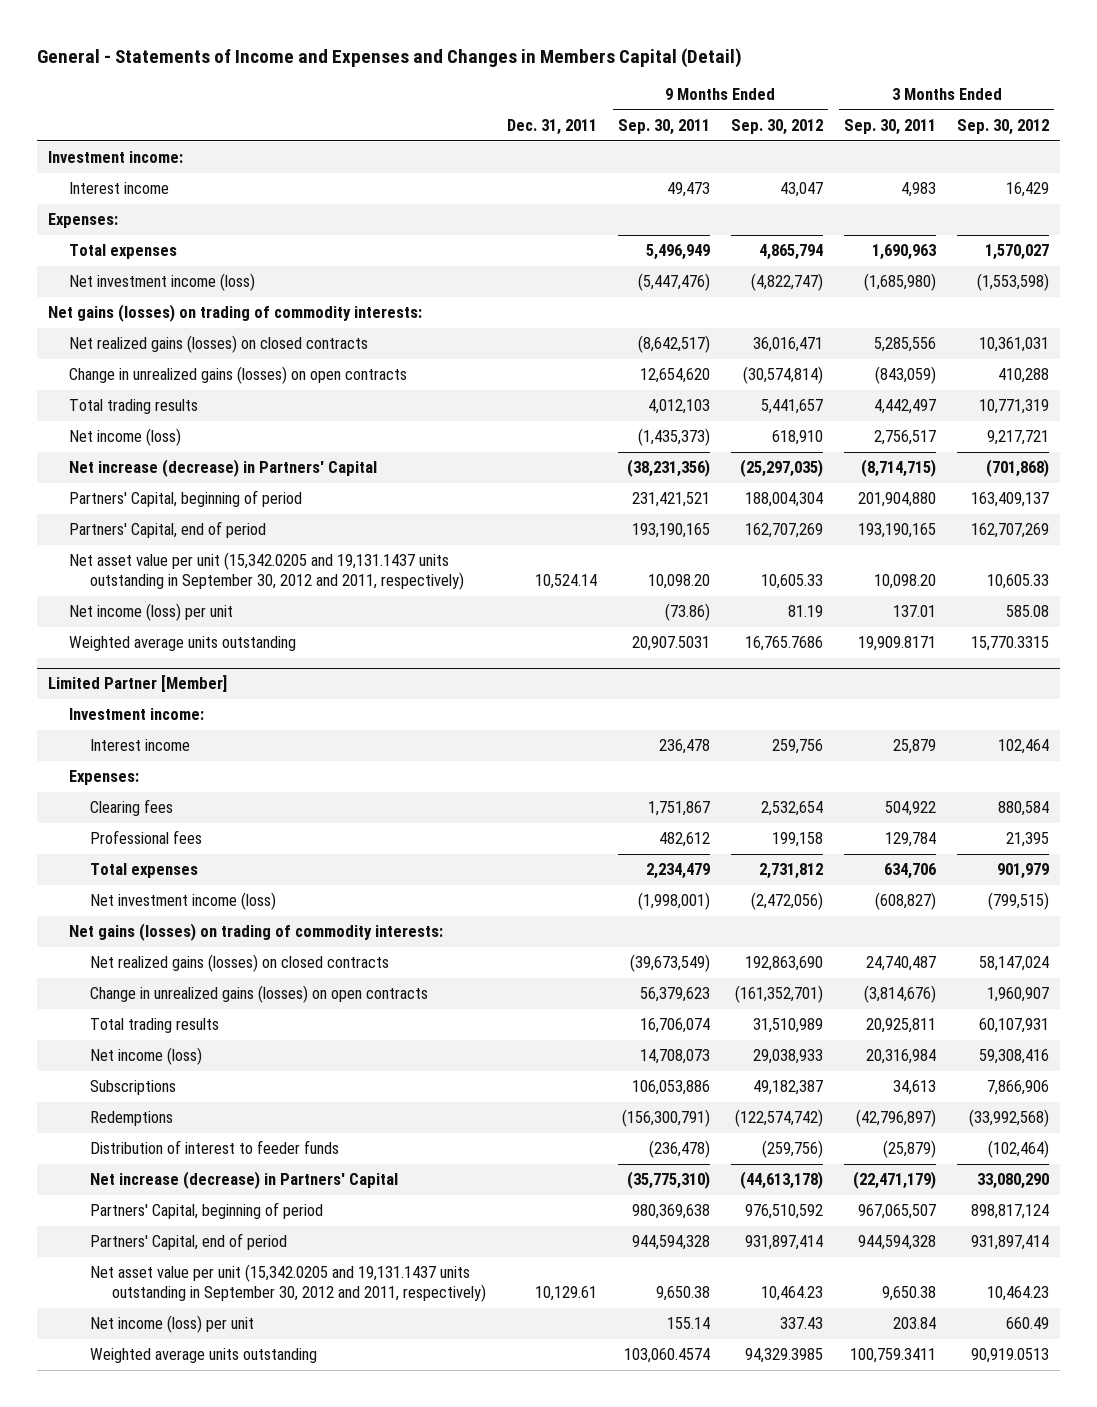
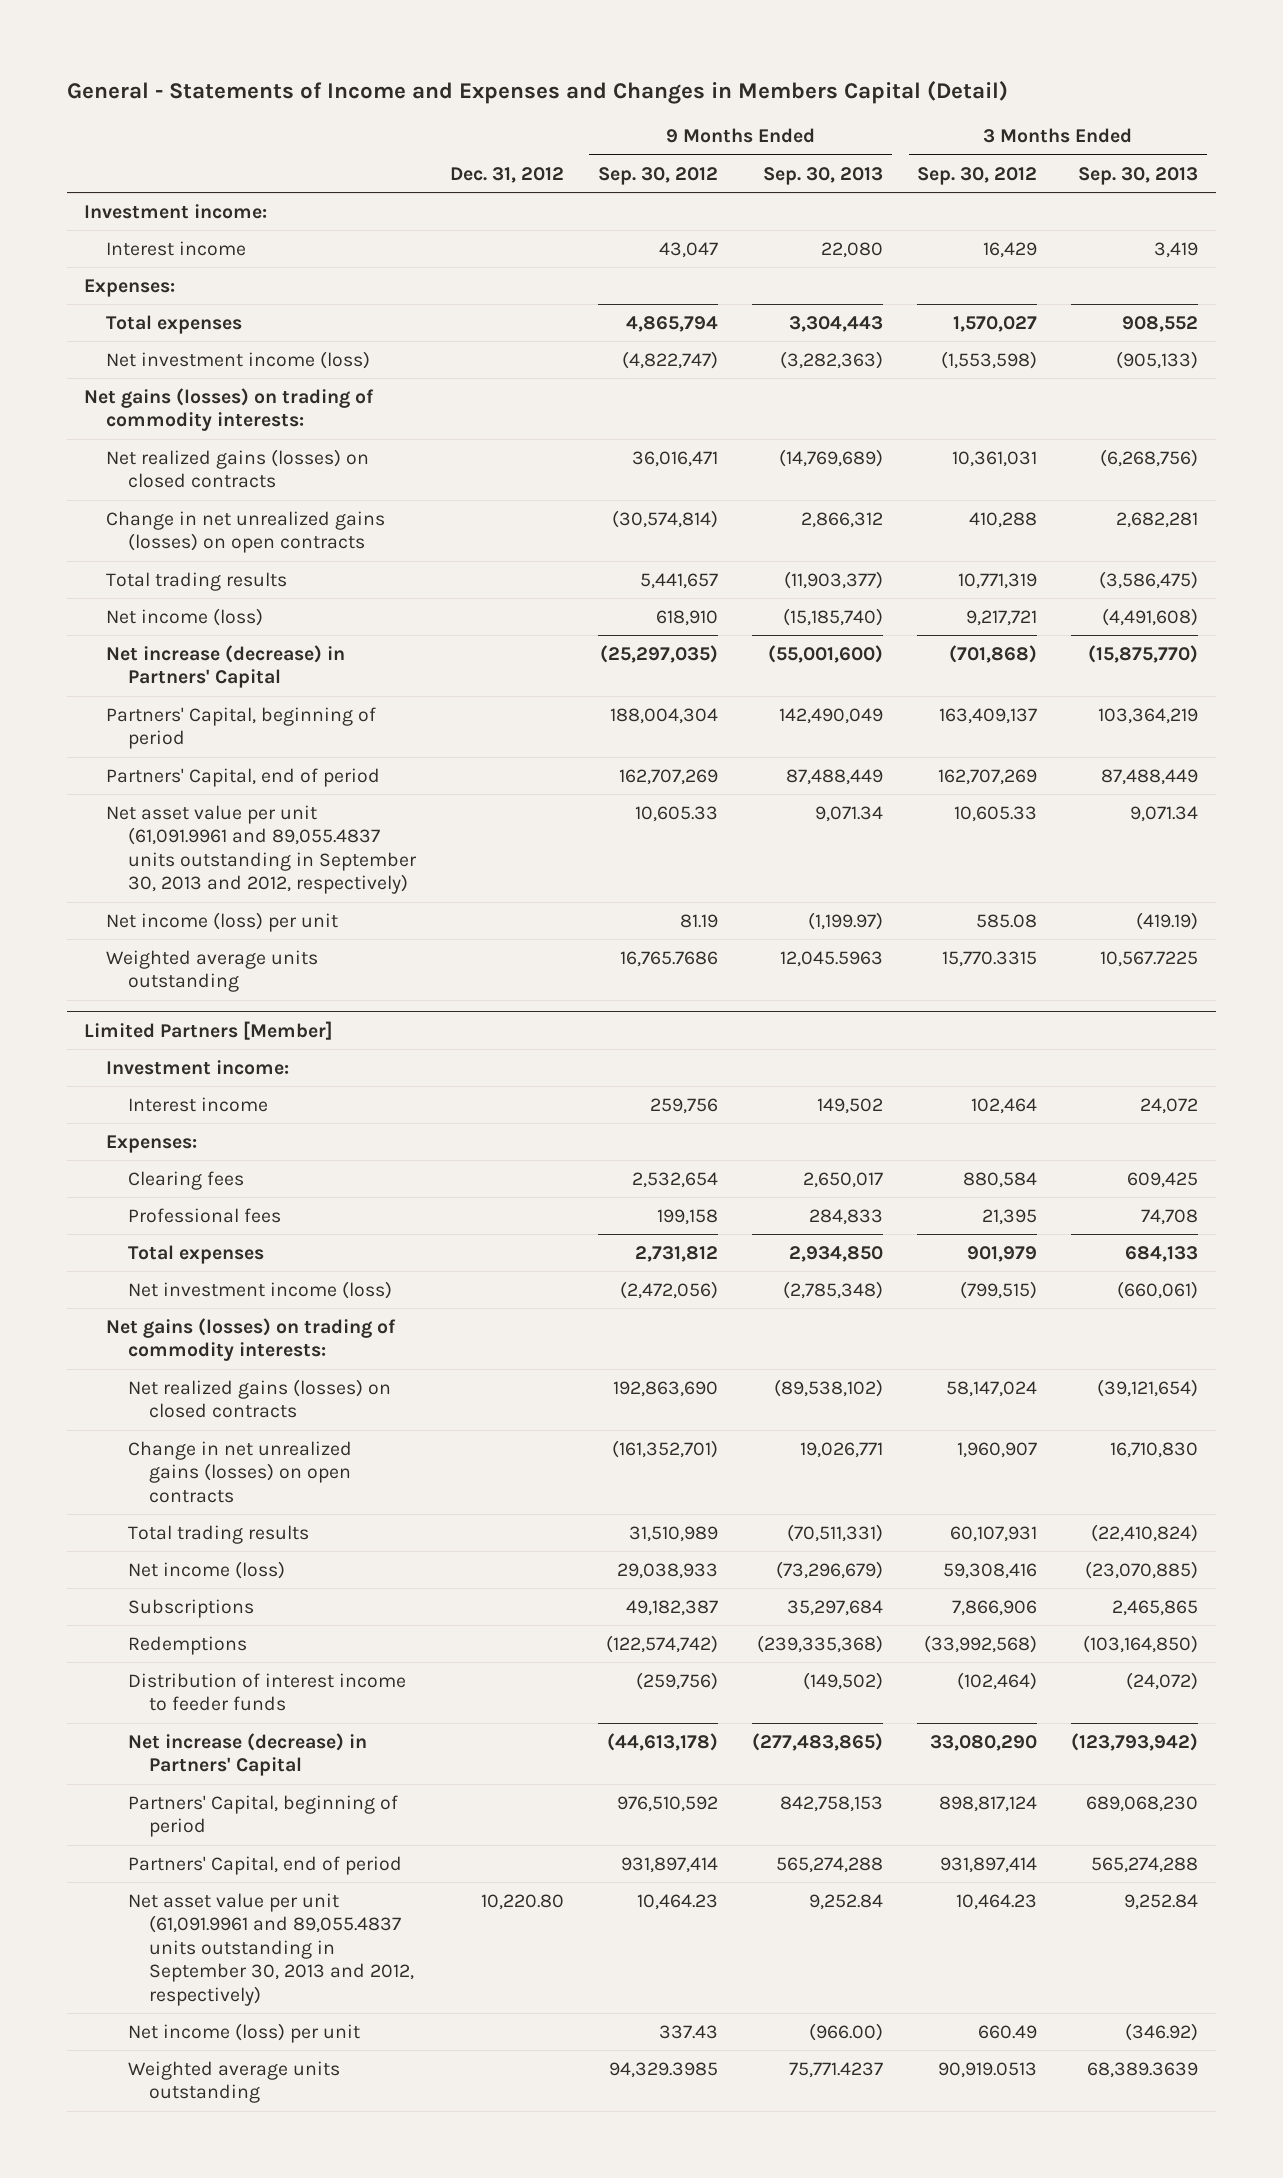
- | Dec. 31, 2011 | 9 Months Ended Sep. 30, 2011 | 9 Months Ended Sep. 30, 2012 | 3 Months Ended Sep. 30, 2011 | 3 Months Ended Sep. 30, 2012
+ | Dec. 31, 2012 | 9 Months Ended Sep. 30, 2012 | 9 Months Ended Sep. 30, 2013 | 3 Months Ended Sep. 30, 2012 | 3 Months Ended Sep. 30, 2013
- Change in unrealized gains (losses) on open contracts | | 12,654,620 | (30,574,814) | (843,059) | 410,288
+ Change in net unrealized gains (losses) on open contracts | | (30,574,814) | 2,866,312 | 410,288 | 2,682,281
- Net asset value per unit (15,342.0205 and 19,131.1437 units outstanding in September 30, 2012 and 2011, respectively) | 10,524.14 | 10,098.20 | 10,605.33 | 10,098.20 | 10,605.33
+ Net asset value per unit (61,091.9961 and 89,055.4837 units outstanding in September 30, 2013 and 2012, respectively) | | 10,605.33 | 9,071.34 | 10,605.33 | 9,071.34
- Limited Partner [Member]
+ Limited Partners [Member]
- Change in unrealized gains (losses) on open contracts | | 56,379,623 | (161,352,701) | (3,814,676) | 1,960,907
+ Change in net unrealized gains (losses) on open contracts | | (161,352,701) | 19,026,771 | 1,960,907 | 16,710,830
- Distribution of interest to feeder funds | | (236,478) | (259,756) | (25,879) | (102,464)
+ Distribution of interest income to feeder funds | | (259,756) | (149,502) | (102,464) | (24,072)
- Net asset value per unit (15,342.0205 and 19,131.1437 units outstanding in September 30, 2012 and 2011, respectively) | 10,129.61 | 9,650.38 | 10,464.23 | 9,650.38 | 10,464.23
+ Net asset value per unit (61,091.9961 and 89,055.4837 units outstanding in September 30, 2013 and 2012, respectively) | 10,220.80 | 10,464.23 | 9,252.84 | 10,464.23 | 9,252.84

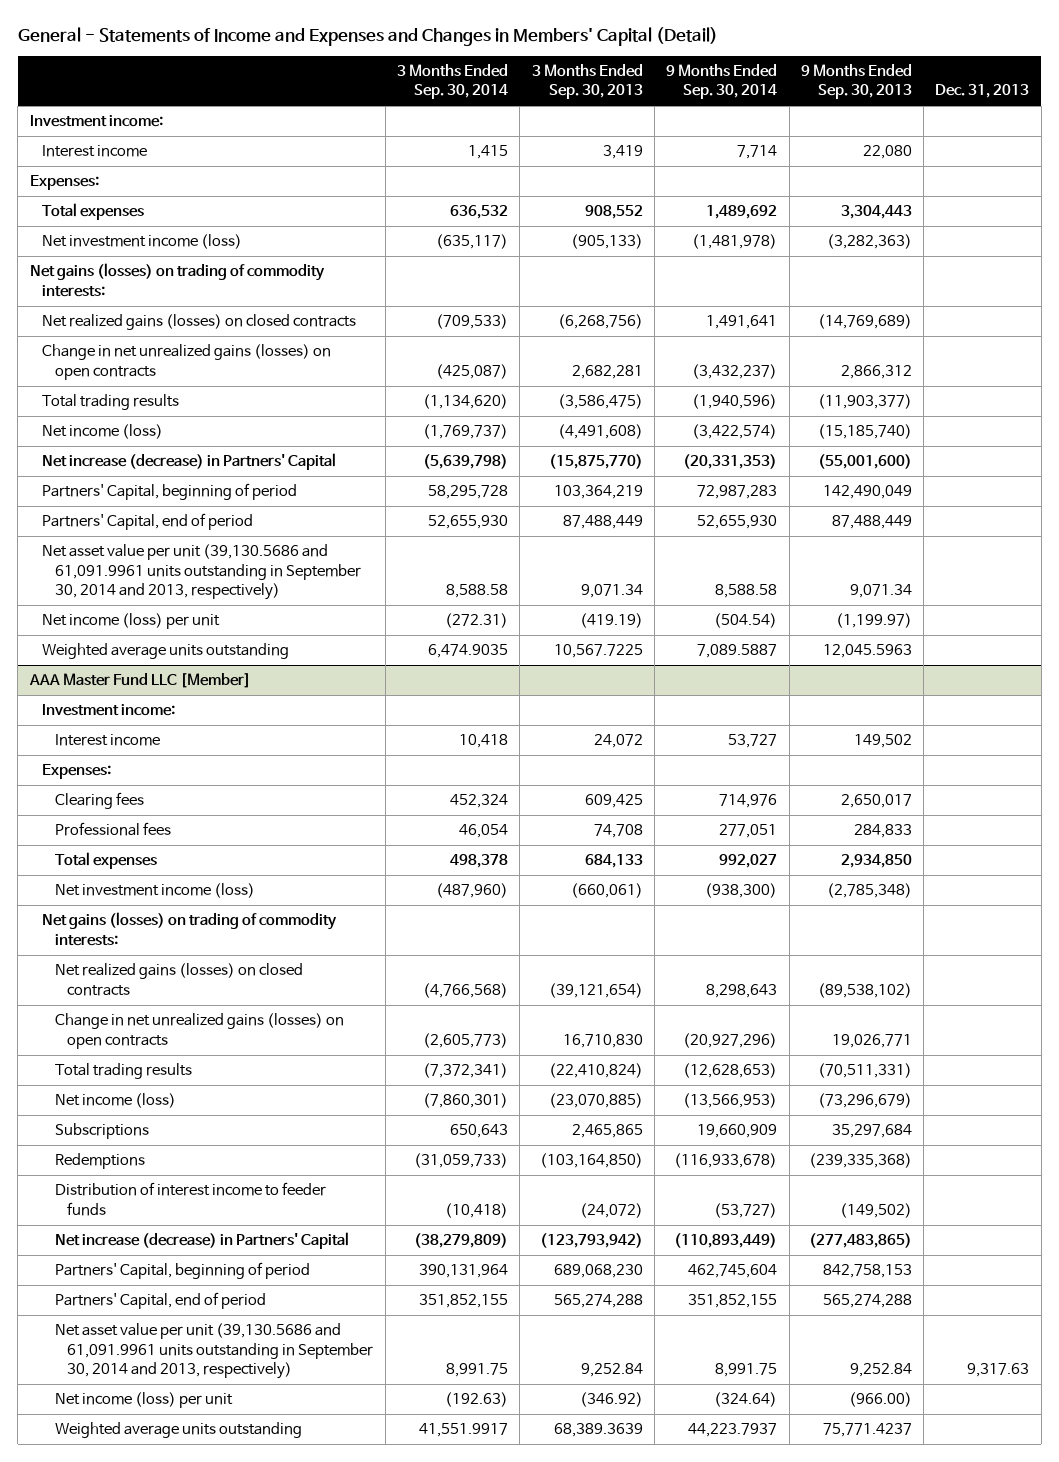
- General - Statements of Income and Expenses and Changes in Members Capital (Detail)
+ General - Statements of Income and Expenses and Changes in Members' Capital (Detail)
- | Dec. 31, 2012 | 9 Months Ended Sep. 30, 2012 | 9 Months Ended Sep. 30, 2013 | 3 Months Ended Sep. 30, 2012 | 3 Months Ended Sep. 30, 2013
+ | 3 Months Ended Sep. 30, 2014 | 3 Months Ended Sep. 30, 2013 | 9 Months Ended Sep. 30, 2014 | 9 Months Ended Sep. 30, 2013 | Dec. 31, 2013
- Net asset value per unit (61,091.9961 and 89,055.4837 units outstanding in September 30, 2013 and 2012, respectively) | | 10,605.33 | 9,071.34 | 10,605.33 | 9,071.34
+ Net asset value per unit (39,130.5686 and 61,091.9961 units outstanding in September 30, 2014 and 2013, respectively) | 8,588.58 | 9,071.34 | 8,588.58 | 9,071.34 |
- Limited Partners [Member]
+ AAA Master Fund LLC [Member]
- Net asset value per unit (61,091.9961 and 89,055.4837 units outstanding in September 30, 2013 and 2012, respectively) | 10,220.80 | 10,464.23 | 9,252.84 | 10,464.23 | 9,252.84
+ Net asset value per unit (39,130.5686 and 61,091.9961 units outstanding in September 30, 2014 and 2013, respectively) | 8,991.75 | 9,252.84 | 8,991.75 | 9,252.84 | 9,317.63

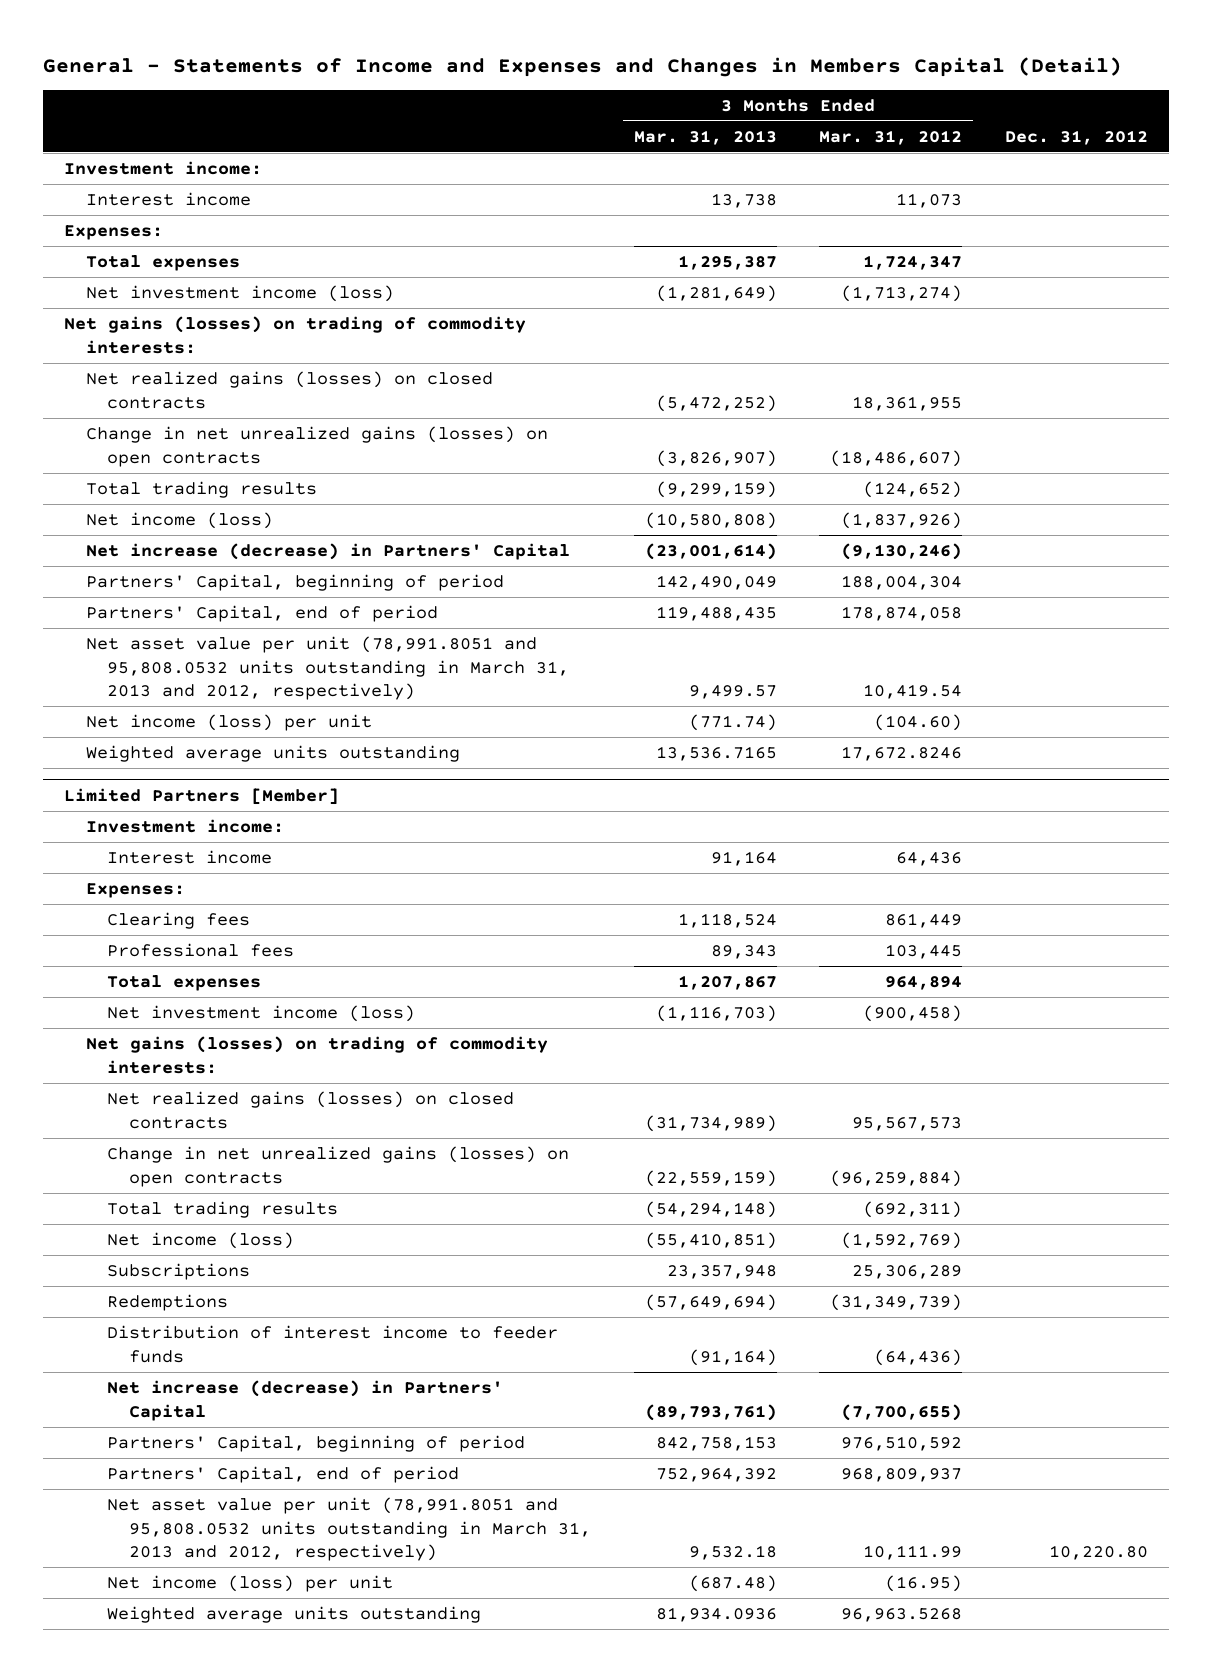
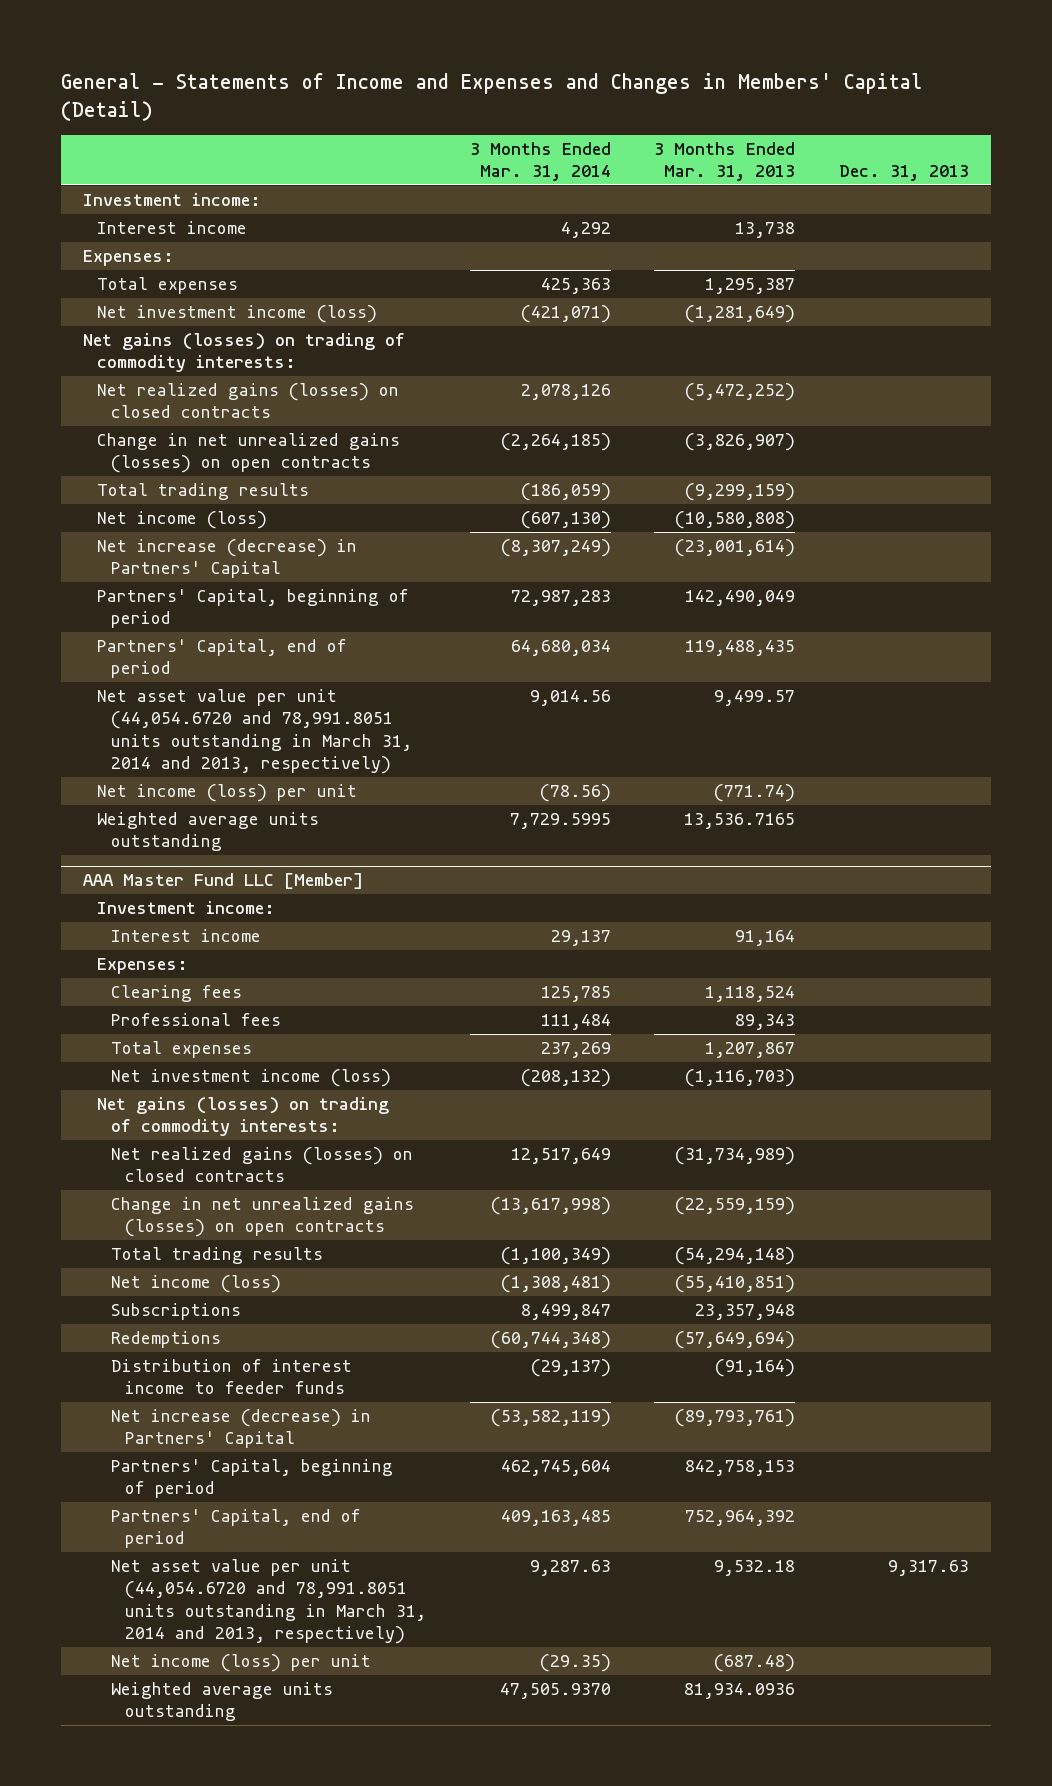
- General - Statements of Income and Expenses and Changes in Members Capital (Detail)
+ General - Statements of Income and Expenses and Changes in Members' Capital (Detail)
- | 3 Months Ended Mar. 31, 2013 | 3 Months Ended Mar. 31, 2012 | Dec. 31, 2012
+ | 3 Months Ended Mar. 31, 2014 | 3 Months Ended Mar. 31, 2013 | Dec. 31, 2013
- Net asset value per unit (78,991.8051 and 95,808.0532 units outstanding in March 31, 2013 and 2012, respectively) | 9,499.57 | 10,419.54 |
+ Net asset value per unit (44,054.6720 and 78,991.8051 units outstanding in March 31, 2014 and 2013, respectively) | 9,014.56 | 9,499.57 |
- Limited Partners [Member]
+ AAA Master Fund LLC [Member]
- Net asset value per unit (78,991.8051 and 95,808.0532 units outstanding in March 31, 2013 and 2012, respectively) | 9,532.18 | 10,111.99 | 10,220.80
+ Net asset value per unit (44,054.6720 and 78,991.8051 units outstanding in March 31, 2014 and 2013, respectively) | 9,287.63 | 9,532.18 | 9,317.63

